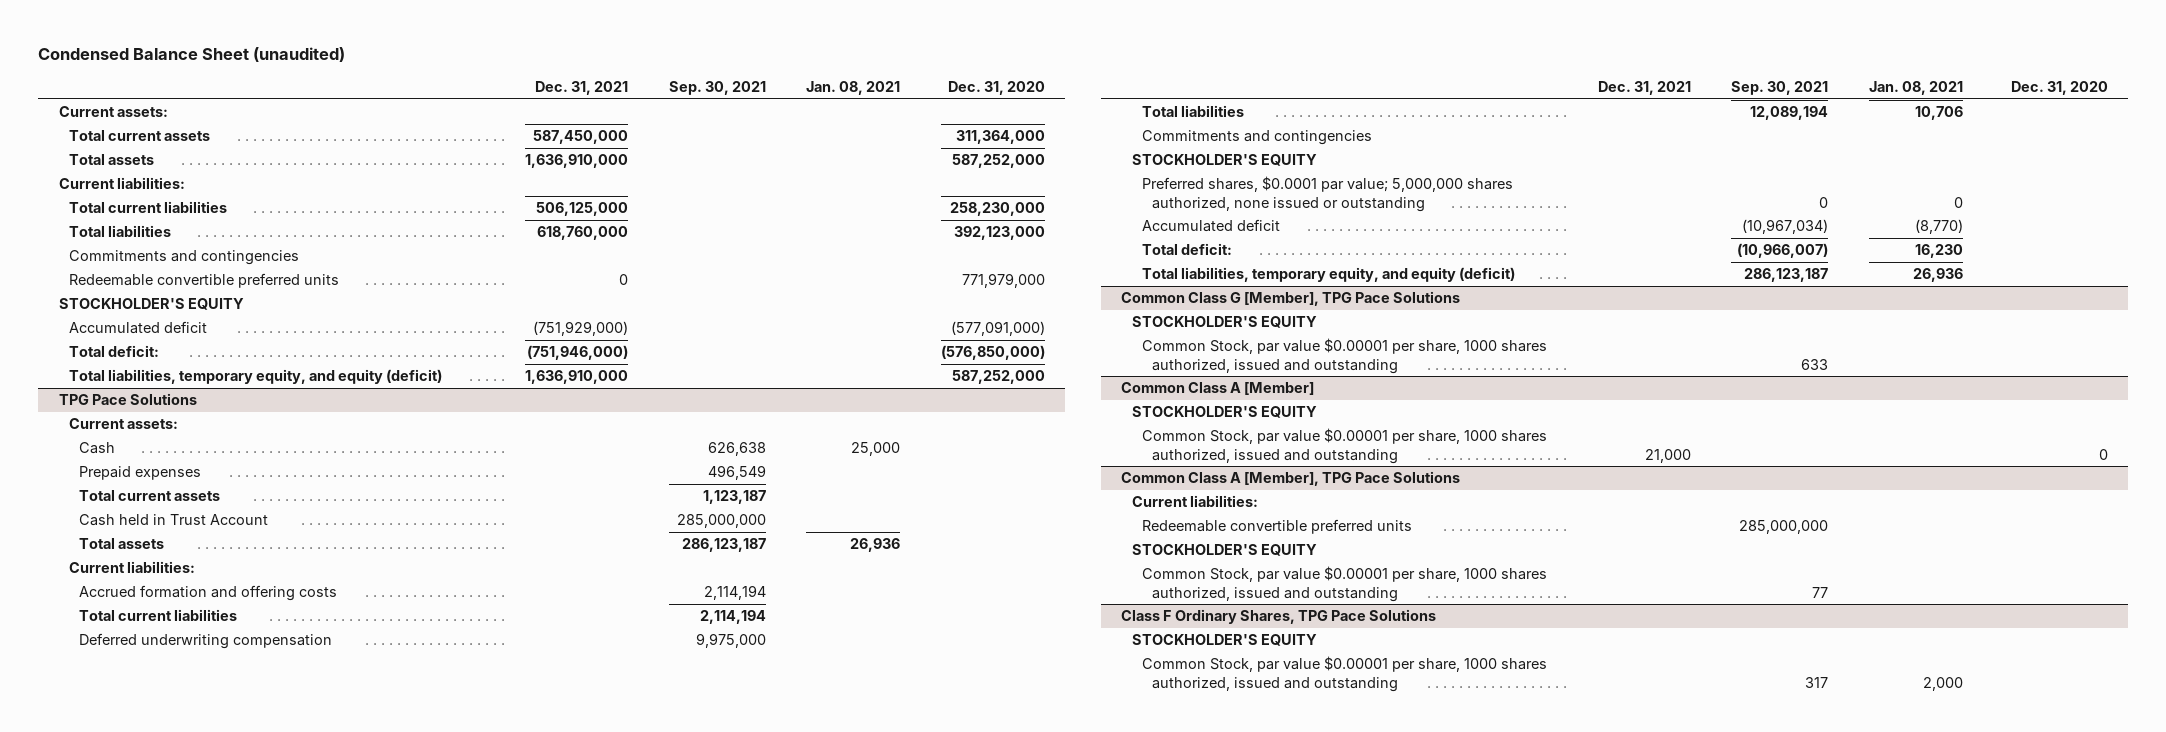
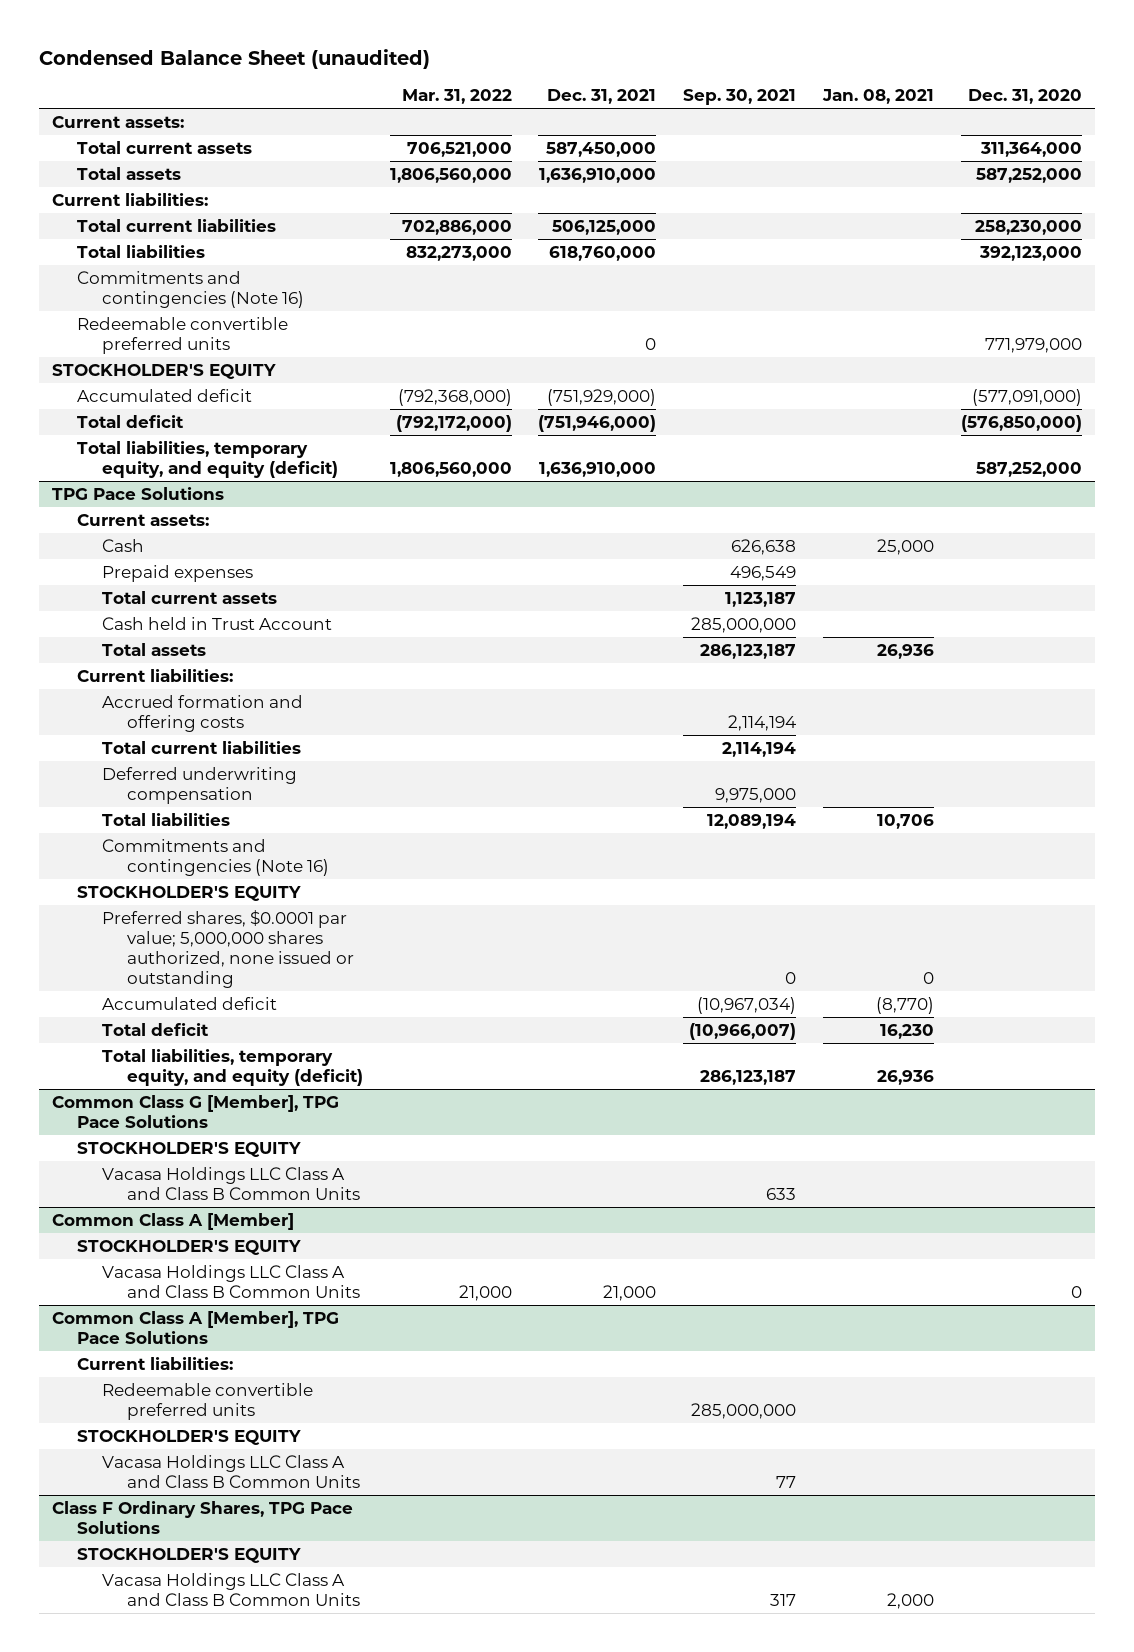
- | Dec. 31, 2021 | Sep. 30, 2021 | Jan. 08, 2021 | Dec. 31, 2020
+ | Mar. 31, 2022 | Dec. 31, 2021 | Sep. 30, 2021 | Jan. 08, 2021 | Dec. 31, 2020
- Commitments and contingencies
+ Commitments and contingencies (Note 16)
- Total deficit: | (751,946,000) | | | (576,850,000)
+ Total deficit | (792,172,000) | (751,946,000) | | | (576,850,000)
@ TPG Pace Solutions
- Commitments and contingencies
+ Commitments and contingencies (Note 16)
- Total deficit: | | (10,966,007) | 16,230 |
+ Total deficit | | | (10,966,007) | 16,230 |
@ Common Class G [Member], TPG Pace Solutions
- Common Stock, par value $0.00001 per share, 1000 shares authorized, issued and outstanding | | 633 | |
+ Vacasa Holdings LLC Class A and Class B Common Units | | | 633 | |
@ Common Class A [Member]
- Common Stock, par value $0.00001 per share, 1000 shares authorized, issued and outstanding | 21,000 | | | 0
+ Vacasa Holdings LLC Class A and Class B Common Units | 21,000 | 21,000 | | | 0
@ Common Class A [Member], TPG Pace Solutions
- Common Stock, par value $0.00001 per share, 1000 shares authorized, issued and outstanding | | 77 | |
+ Vacasa Holdings LLC Class A and Class B Common Units | | | 77 | |
@ Class F Ordinary Shares, TPG Pace Solutions
- Common Stock, par value $0.00001 per share, 1000 shares authorized, issued and outstanding | | 317 | 2,000 |
+ Vacasa Holdings LLC Class A and Class B Common Units | | | 317 | 2,000 |

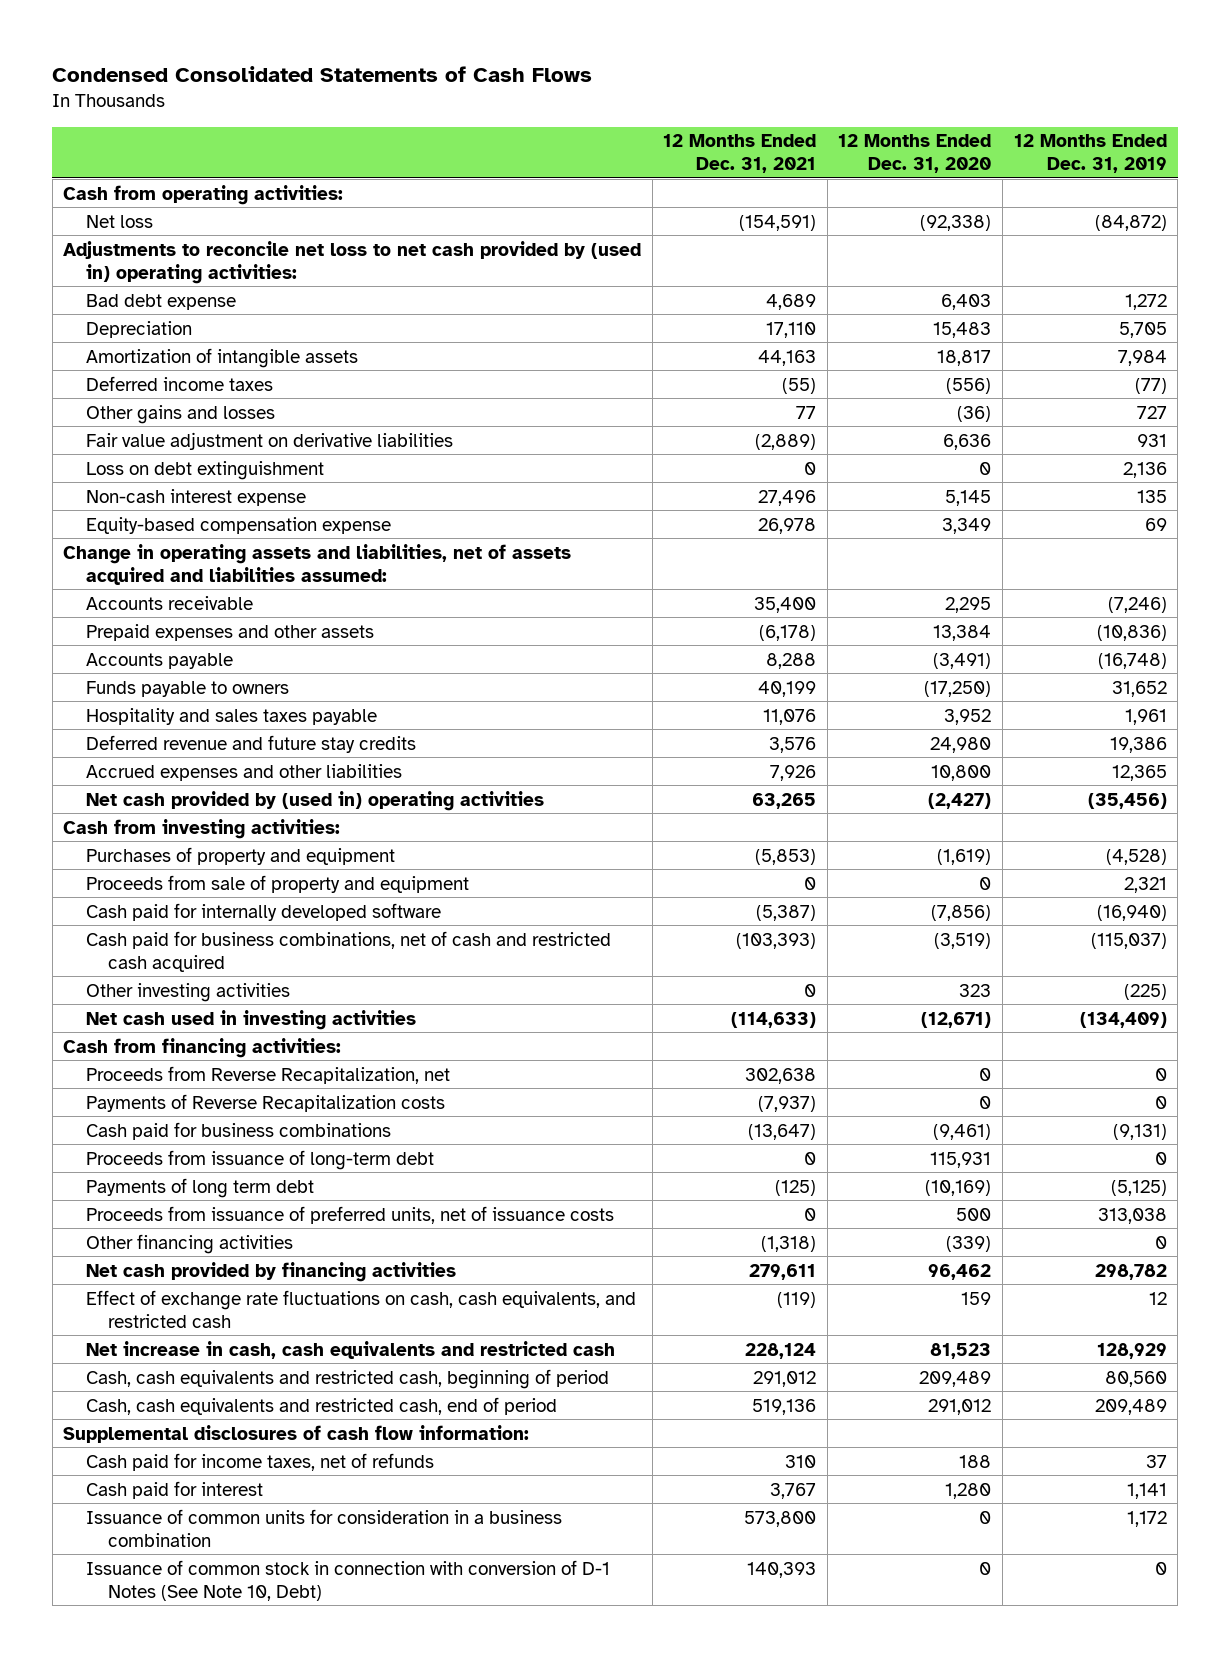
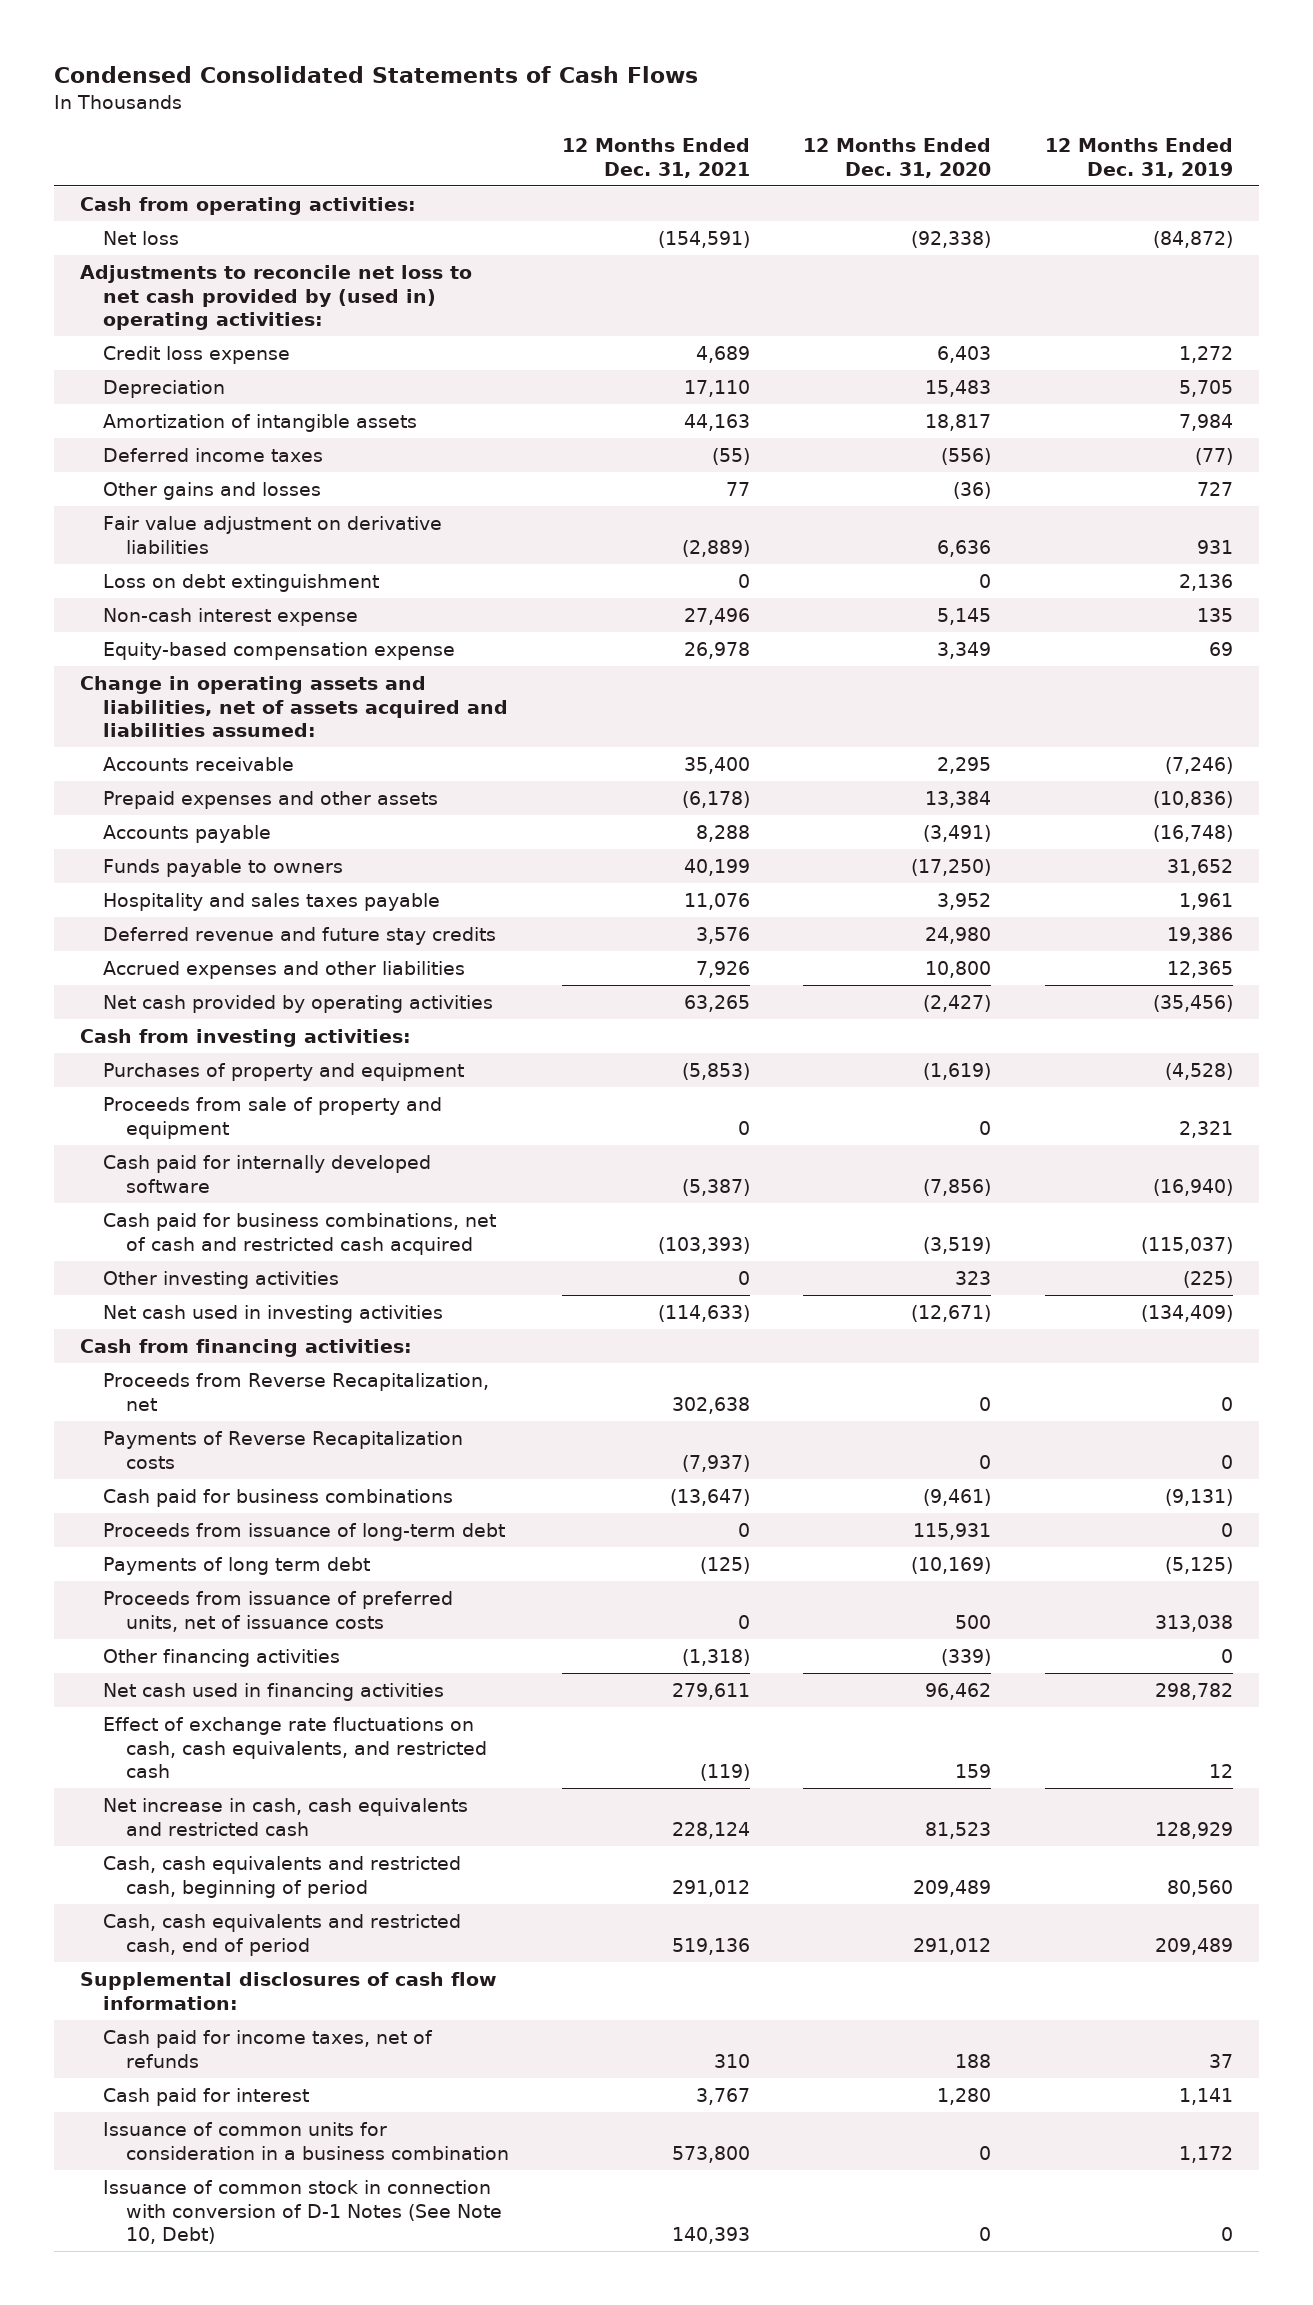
- Bad debt expense | 4,689 | 6,403 | 1,272
+ Credit loss expense | 4,689 | 6,403 | 1,272
- Net cash provided by (used in) operating activities | 63,265 | (2,427) | (35,456)
+ Net cash provided by operating activities | 63,265 | (2,427) | (35,456)
- Net cash provided by financing activities | 279,611 | 96,462 | 298,782
+ Net cash used in financing activities | 279,611 | 96,462 | 298,782

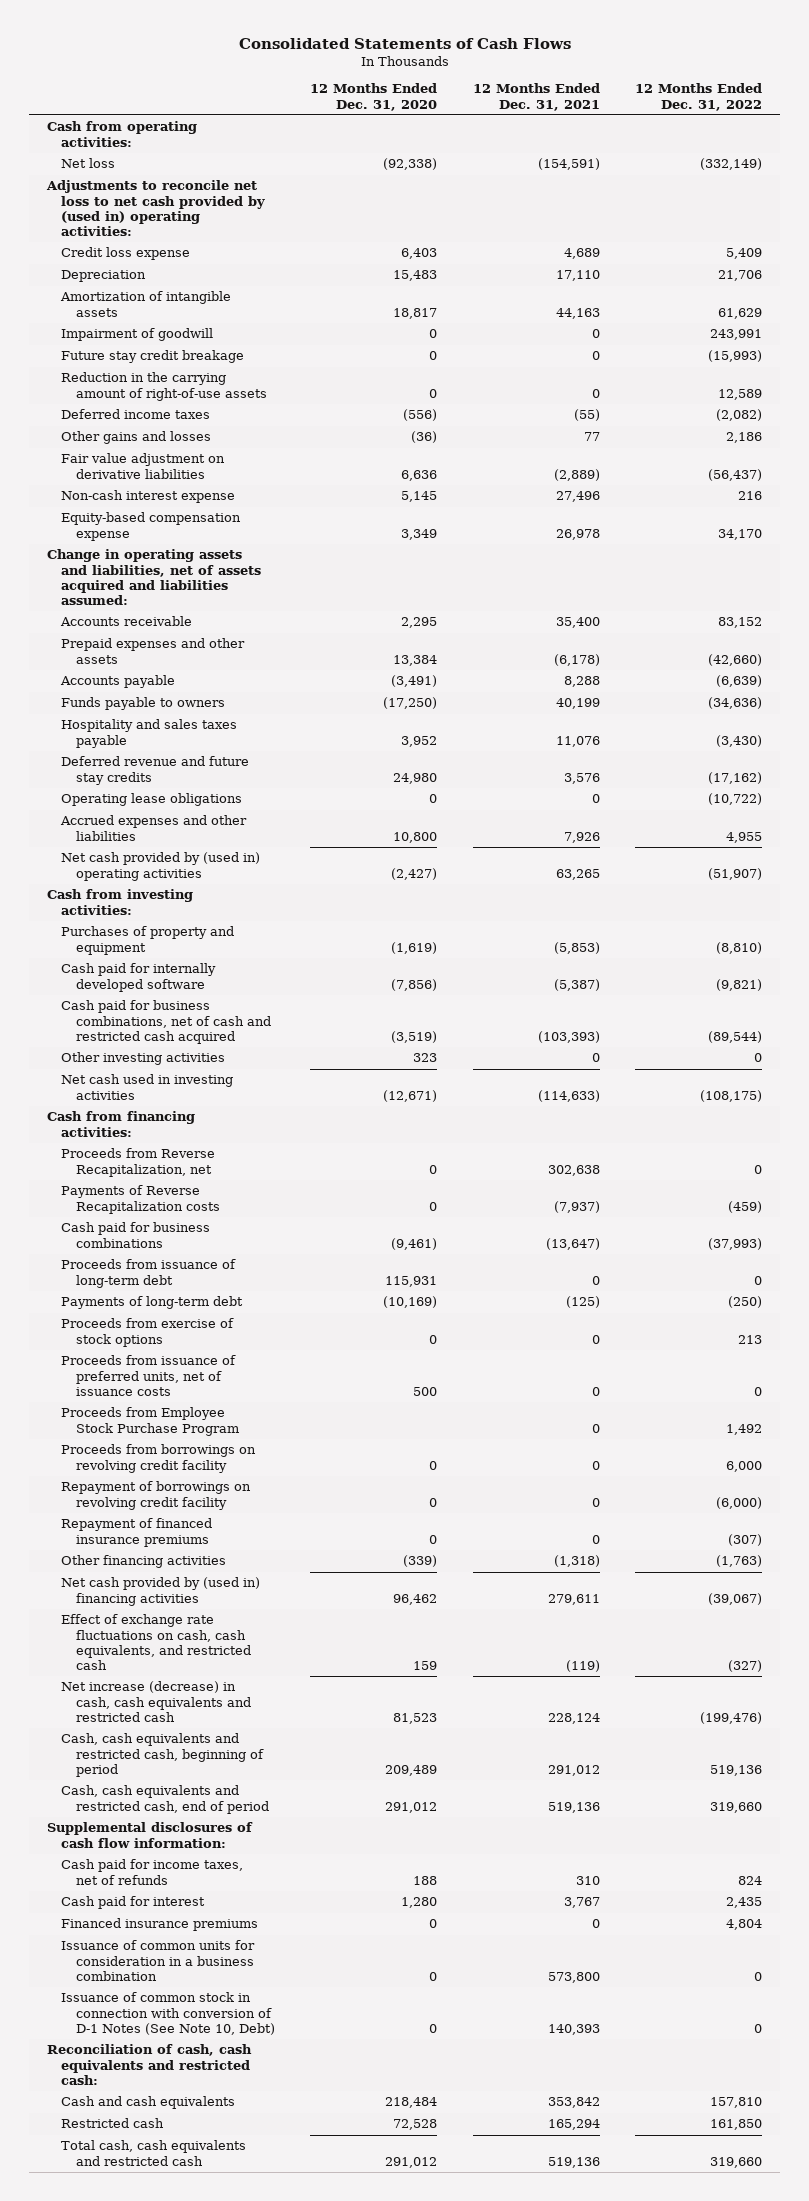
- Condensed Consolidated Statements of Cash Flows
+ Consolidated Statements of Cash Flows
- | 12 Months Ended Dec. 31, 2021 | 12 Months Ended Dec. 31, 2020 | 12 Months Ended Dec. 31, 2019
+ | 12 Months Ended Dec. 31, 2020 | 12 Months Ended Dec. 31, 2021 | 12 Months Ended Dec. 31, 2022
+ Impairment of goodwill | 0 | 0 | 243,991
+ Future stay credit breakage | 0 | 0 | (15,993)
+ Reduction in the carrying amount of right-of-use assets | 0 | 0 | 12,589
- Loss on debt extinguishment | 0 | 0 | 2,136
+ Operating lease obligations | 0 | 0 | (10,722)
- Net cash provided by operating activities | 63,265 | (2,427) | (35,456)
+ Net cash provided by (used in) operating activities | (2,427) | 63,265 | (51,907)
- Proceeds from sale of property and equipment | 0 | 0 | 2,321
- Payments of long term debt | (125) | (10,169) | (5,125)
+ Payments of long-term debt | (10,169) | (125) | (250)
+ Proceeds from exercise of stock options | 0 | 0 | 213
+ Proceeds from Employee Stock Purchase Program | | 0 | 1,492
+ Proceeds from borrowings on revolving credit facility | 0 | 0 | 6,000
+ Repayment of borrowings on revolving credit facility | 0 | 0 | (6,000)
+ Repayment of financed insurance premiums | 0 | 0 | (307)
- Net cash used in financing activities | 279,611 | 96,462 | 298,782
+ Net cash provided by (used in) financing activities | 96,462 | 279,611 | (39,067)
- Net increase in cash, cash equivalents and restricted cash | 228,124 | 81,523 | 128,929
+ Net increase (decrease) in cash, cash equivalents and restricted cash | 81,523 | 228,124 | (199,476)
+ Financed insurance premiums | 0 | 0 | 4,804
+ Reconciliation of cash, cash equivalents and restricted cash:
+ Cash and cash equivalents | 218,484 | 353,842 | 157,810
+ Restricted cash | 72,528 | 165,294 | 161,850
+ Total cash, cash equivalents and restricted cash | 291,012 | 519,136 | 319,660

